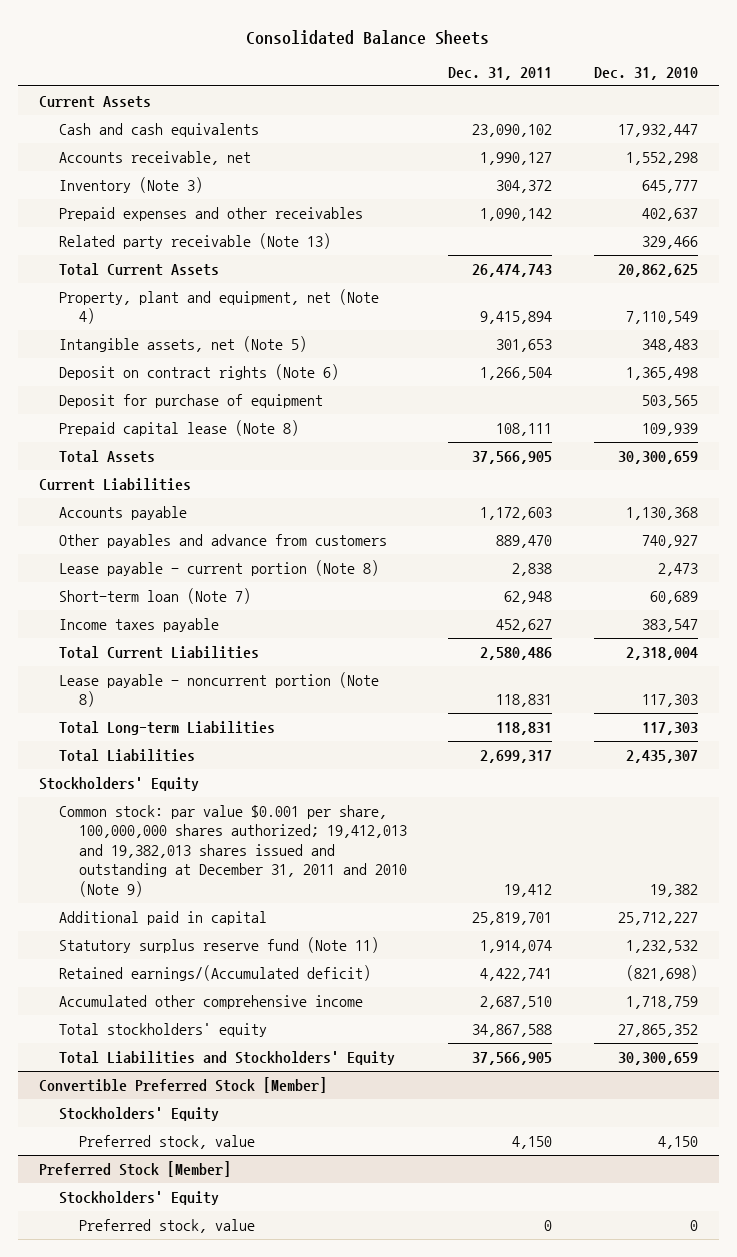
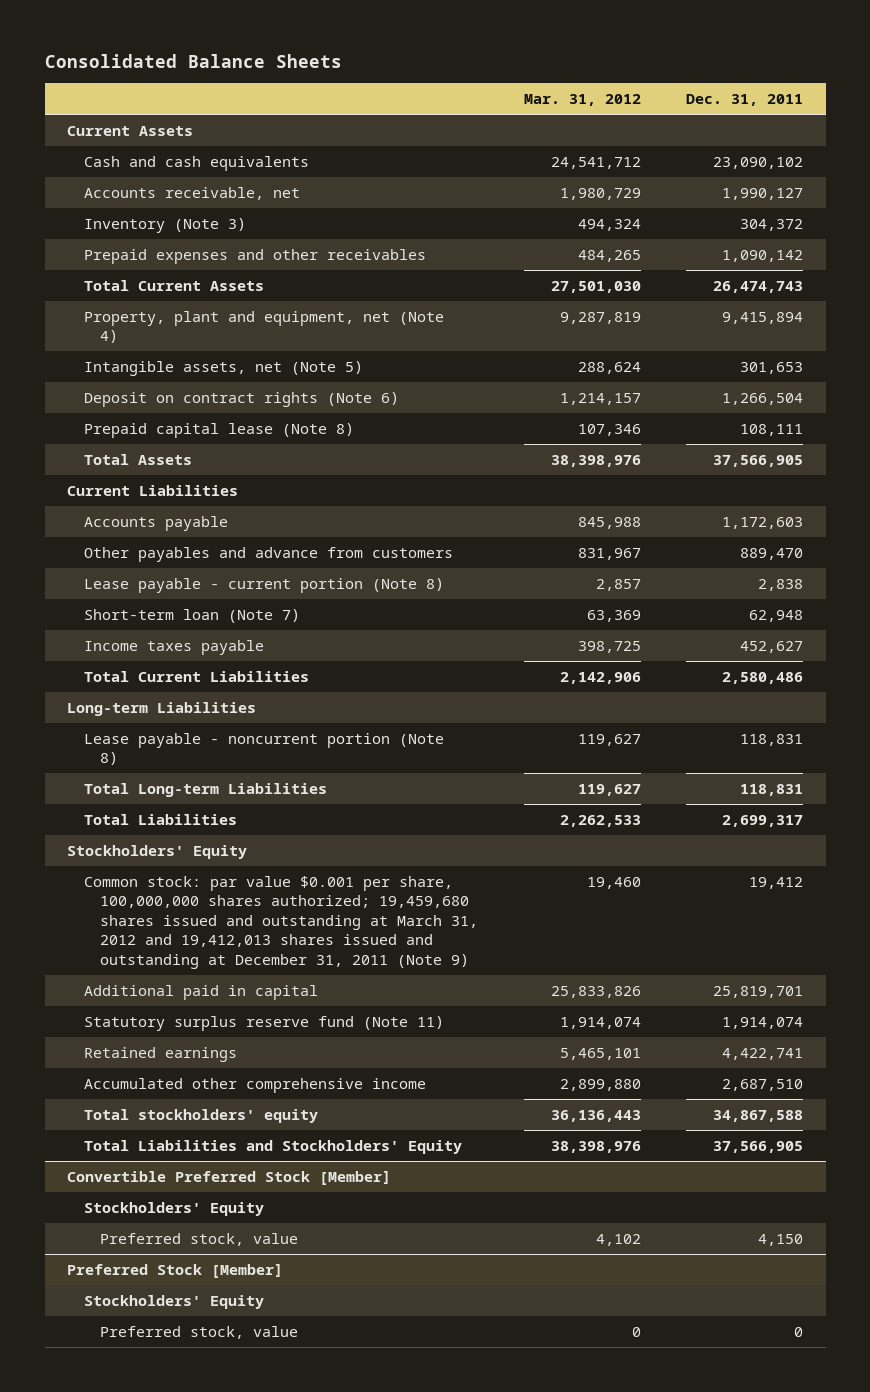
- | Dec. 31, 2011 | Dec. 31, 2010
+ | Mar. 31, 2012 | Dec. 31, 2011
- Related party receivable (Note 13) | | 329,466
- Deposit for purchase of equipment | | 503,565
+ Long-term Liabilities
- Common stock: par value $0.001 per share, 100,000,000 shares authorized; 19,412,013 and 19,382,013 shares issued and outstanding at December 31, 2011 and 2010 (Note 9) | 19,412 | 19,382
+ Common stock: par value $0.001 per share, 100,000,000 shares authorized; 19,459,680 shares issued and outstanding at March 31, 2012 and 19,412,013 shares issued and outstanding at December 31, 2011 (Note 9) | 19,460 | 19,412
- Retained earnings/(Accumulated deficit) | 4,422,741 | (821,698)
+ Retained earnings | 5,465,101 | 4,422,741

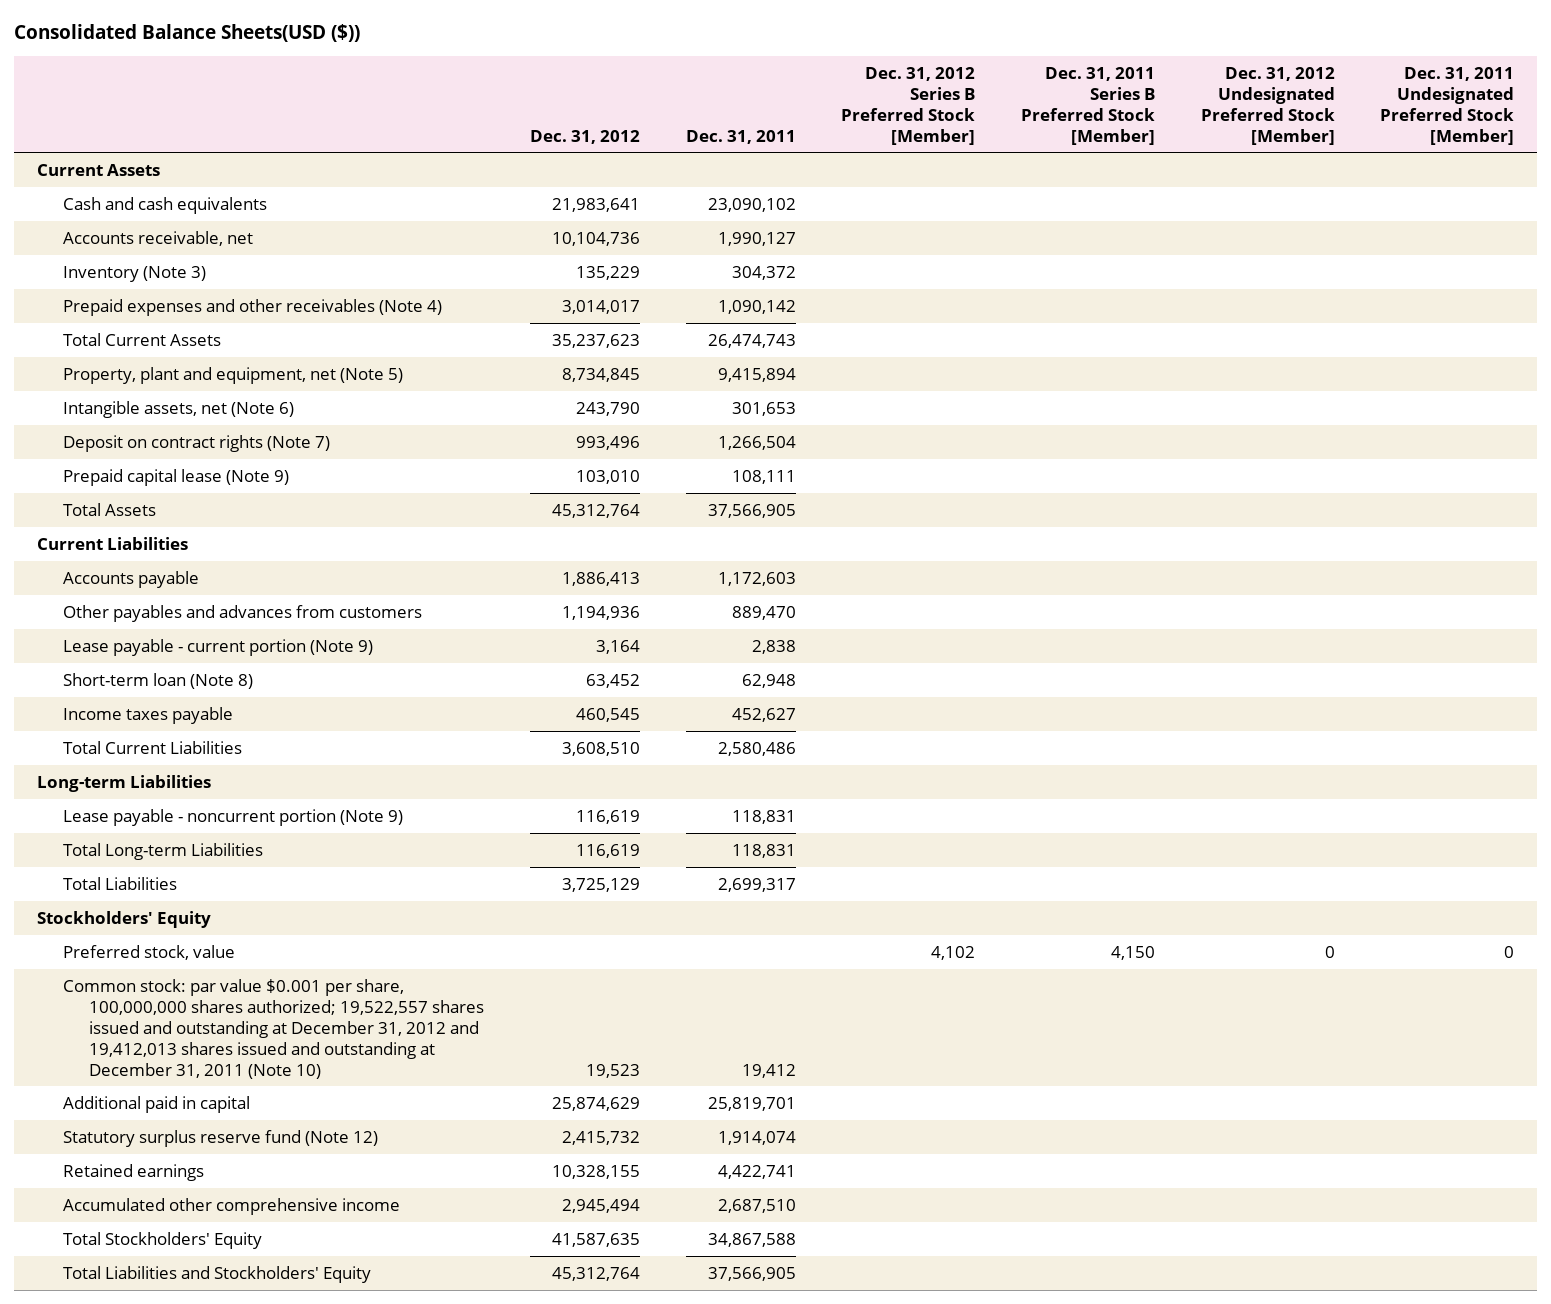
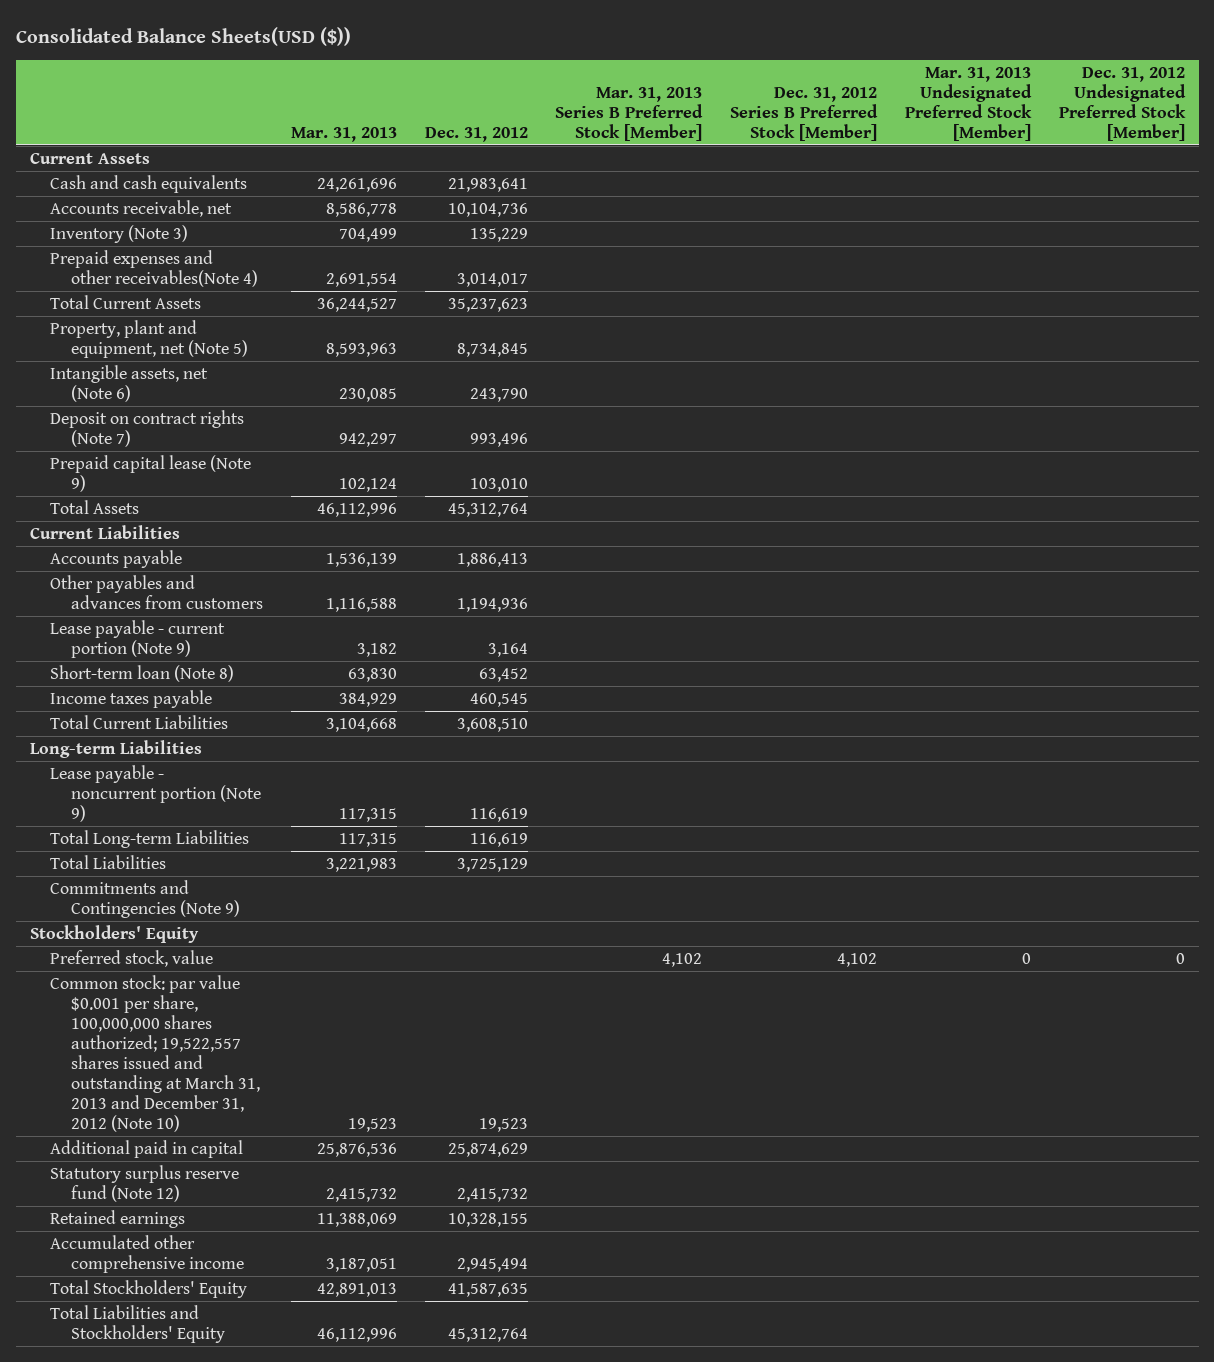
- | Dec. 31, 2012 | Dec. 31, 2011 | Dec. 31, 2012 Series B Preferred Stock [Member] | Dec. 31, 2011 Series B Preferred Stock [Member] | Dec. 31, 2012 Undesignated Preferred Stock [Member] | Dec. 31, 2011 Undesignated Preferred Stock [Member]
+ | Mar. 31, 2013 | Dec. 31, 2012 | Mar. 31, 2013 Series B Preferred Stock [Member] | Dec. 31, 2012 Series B Preferred Stock [Member] | Mar. 31, 2013 Undesignated Preferred Stock [Member] | Dec. 31, 2012 Undesignated Preferred Stock [Member]
- Prepaid expenses and other receivables (Note 4) | 3,014,017 | 1,090,142 | | | |
+ Prepaid expenses and other receivables(Note 4) | 2,691,554 | 3,014,017 | | | |
+ Commitments and Contingencies (Note 9)
- Common stock: par value $0.001 per share, 100,000,000 shares authorized; 19,522,557 shares issued and outstanding at December 31, 2012 and 19,412,013 shares issued and outstanding at December 31, 2011 (Note 10) | 19,523 | 19,412 | | | |
+ Common stock: par value $0.001 per share, 100,000,000 shares authorized; 19,522,557 shares issued and outstanding at March 31, 2013 and December 31, 2012 (Note 10) | 19,523 | 19,523 | | | |

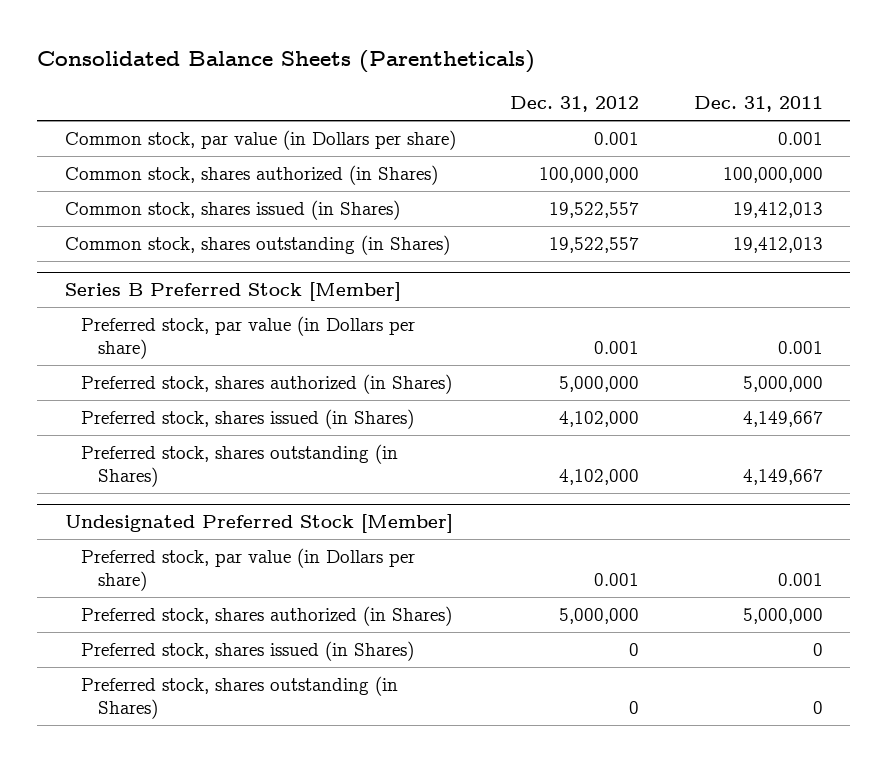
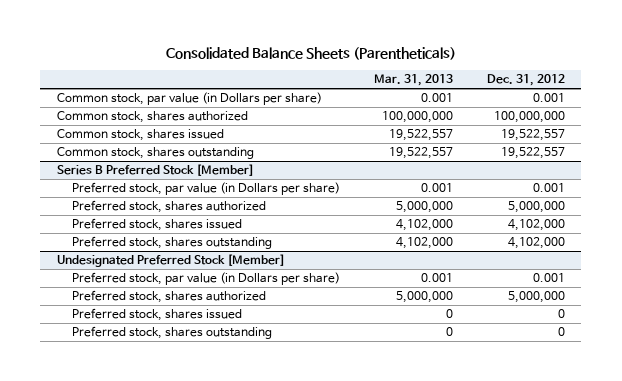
- | Dec. 31, 2012 | Dec. 31, 2011
+ | Mar. 31, 2013 | Dec. 31, 2012
- Common stock, shares authorized (in Shares) | 100,000,000 | 100,000,000
- Common stock, shares issued (in Shares) | 19,522,557 | 19,412,013
- Common stock, shares outstanding (in Shares) | 19,522,557 | 19,412,013
+ Common stock, shares authorized | 100,000,000 | 100,000,000
+ Common stock, shares issued | 19,522,557 | 19,522,557
+ Common stock, shares outstanding | 19,522,557 | 19,522,557
@ Series B Preferred Stock [Member]
- Preferred stock, shares authorized (in Shares) | 5,000,000 | 5,000,000
- Preferred stock, shares issued (in Shares) | 4,102,000 | 4,149,667
- Preferred stock, shares outstanding (in Shares) | 4,102,000 | 4,149,667
+ Preferred stock, shares authorized | 5,000,000 | 5,000,000
+ Preferred stock, shares issued | 4,102,000 | 4,102,000
+ Preferred stock, shares outstanding | 4,102,000 | 4,102,000
@ Undesignated Preferred Stock [Member]
- Preferred stock, shares authorized (in Shares) | 5,000,000 | 5,000,000
- Preferred stock, shares issued (in Shares) | 0 | 0
- Preferred stock, shares outstanding (in Shares) | 0 | 0
+ Preferred stock, shares authorized | 5,000,000 | 5,000,000
+ Preferred stock, shares issued | 0 | 0
+ Preferred stock, shares outstanding | 0 | 0

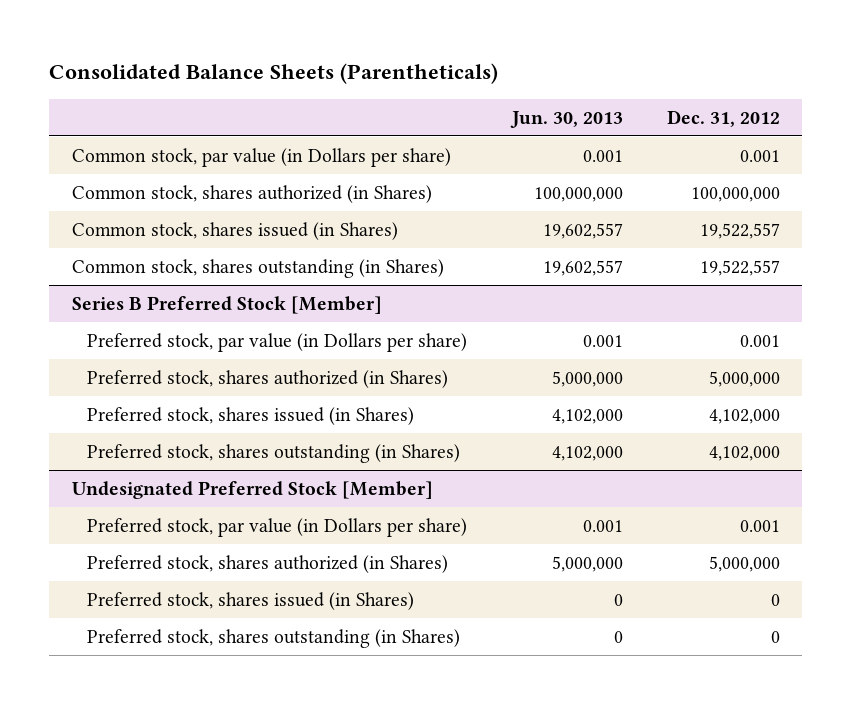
- | Mar. 31, 2013 | Dec. 31, 2012
+ | Jun. 30, 2013 | Dec. 31, 2012
- Common stock, shares authorized | 100,000,000 | 100,000,000
- Common stock, shares issued | 19,522,557 | 19,522,557
- Common stock, shares outstanding | 19,522,557 | 19,522,557
+ Common stock, shares authorized (in Shares) | 100,000,000 | 100,000,000
+ Common stock, shares issued (in Shares) | 19,602,557 | 19,522,557
+ Common stock, shares outstanding (in Shares) | 19,602,557 | 19,522,557
@ Series B Preferred Stock [Member]
- Preferred stock, shares authorized | 5,000,000 | 5,000,000
- Preferred stock, shares issued | 4,102,000 | 4,102,000
- Preferred stock, shares outstanding | 4,102,000 | 4,102,000
+ Preferred stock, shares authorized (in Shares) | 5,000,000 | 5,000,000
+ Preferred stock, shares issued (in Shares) | 4,102,000 | 4,102,000
+ Preferred stock, shares outstanding (in Shares) | 4,102,000 | 4,102,000
@ Undesignated Preferred Stock [Member]
- Preferred stock, shares authorized | 5,000,000 | 5,000,000
- Preferred stock, shares issued | 0 | 0
- Preferred stock, shares outstanding | 0 | 0
+ Preferred stock, shares authorized (in Shares) | 5,000,000 | 5,000,000
+ Preferred stock, shares issued (in Shares) | 0 | 0
+ Preferred stock, shares outstanding (in Shares) | 0 | 0

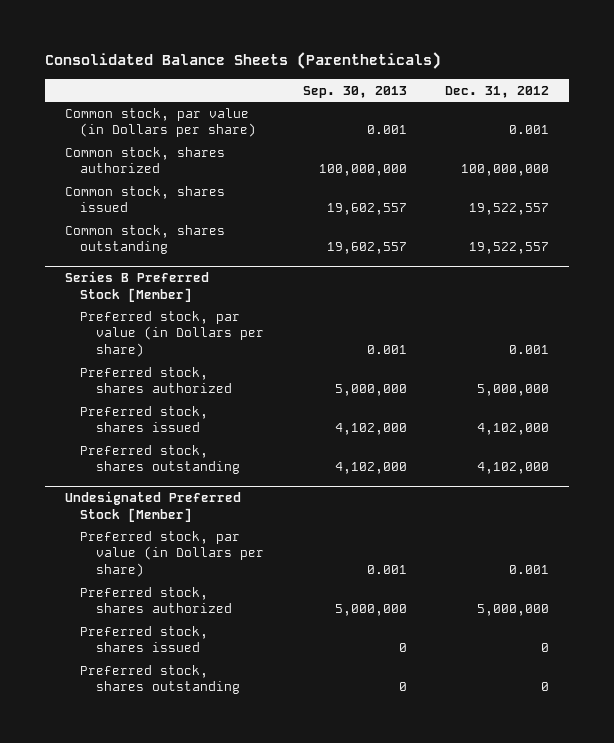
- | Jun. 30, 2013 | Dec. 31, 2012
+ | Sep. 30, 2013 | Dec. 31, 2012
- Common stock, shares authorized (in Shares) | 100,000,000 | 100,000,000
- Common stock, shares issued (in Shares) | 19,602,557 | 19,522,557
- Common stock, shares outstanding (in Shares) | 19,602,557 | 19,522,557
+ Common stock, shares authorized | 100,000,000 | 100,000,000
+ Common stock, shares issued | 19,602,557 | 19,522,557
+ Common stock, shares outstanding | 19,602,557 | 19,522,557
@ Series B Preferred Stock [Member]
- Preferred stock, shares authorized (in Shares) | 5,000,000 | 5,000,000
- Preferred stock, shares issued (in Shares) | 4,102,000 | 4,102,000
- Preferred stock, shares outstanding (in Shares) | 4,102,000 | 4,102,000
+ Preferred stock, shares authorized | 5,000,000 | 5,000,000
+ Preferred stock, shares issued | 4,102,000 | 4,102,000
+ Preferred stock, shares outstanding | 4,102,000 | 4,102,000
@ Undesignated Preferred Stock [Member]
- Preferred stock, shares authorized (in Shares) | 5,000,000 | 5,000,000
- Preferred stock, shares issued (in Shares) | 0 | 0
- Preferred stock, shares outstanding (in Shares) | 0 | 0
+ Preferred stock, shares authorized | 5,000,000 | 5,000,000
+ Preferred stock, shares issued | 0 | 0
+ Preferred stock, shares outstanding | 0 | 0

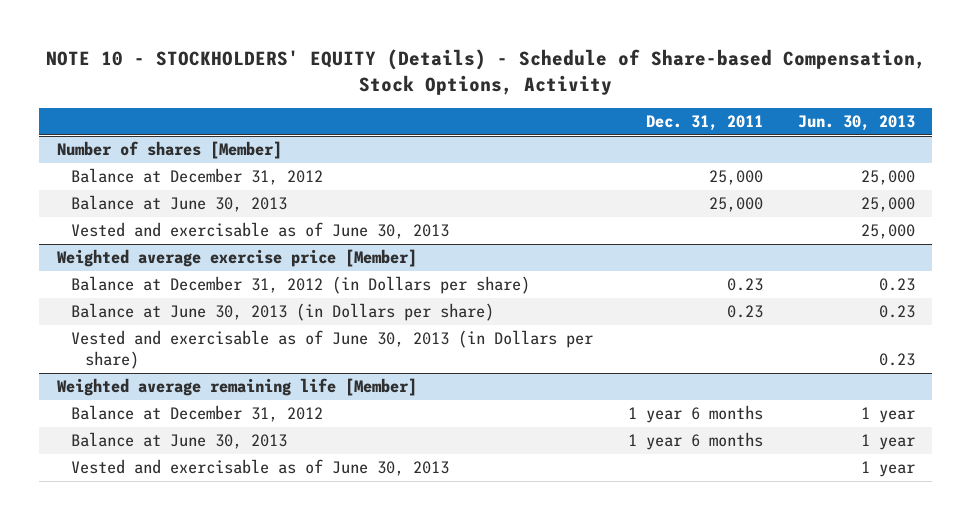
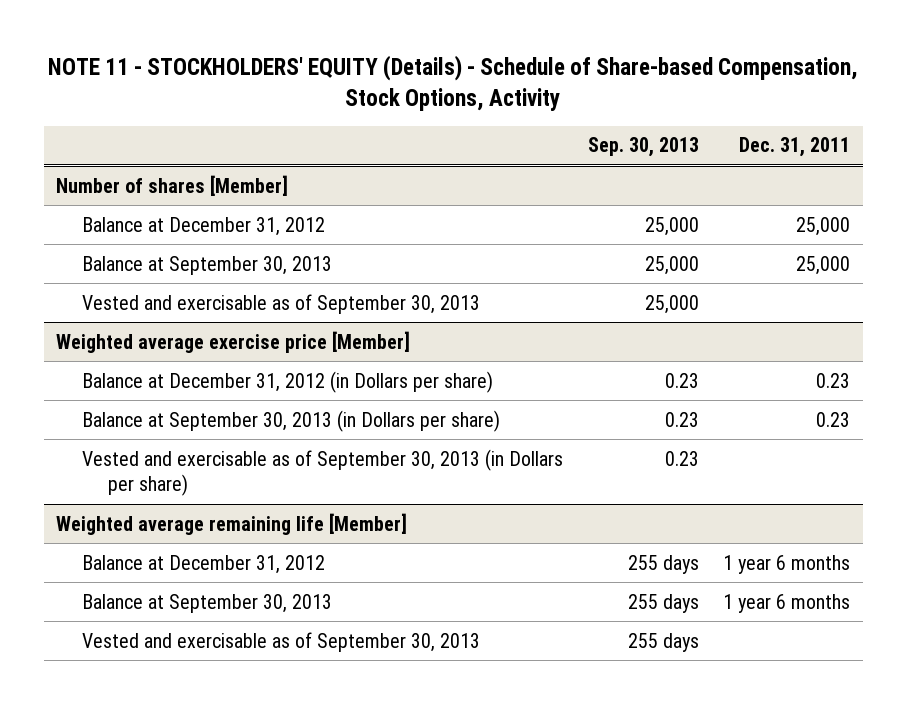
- NOTE 10 - STOCKHOLDERS' EQUITY (Details) - Schedule of Share-based Compensation, Stock Options, Activity
+ NOTE 11 - STOCKHOLDERS' EQUITY (Details) - Schedule of Share-based Compensation, Stock Options, Activity
- | Dec. 31, 2011 | Jun. 30, 2013
+ | Sep. 30, 2013 | Dec. 31, 2011
@ Number of shares [Member]
- Balance at June 30, 2013 | 25,000 | 25,000
- Vested and exercisable as of June 30, 2013 | | 25,000
+ Balance at September 30, 2013 | 25,000 | 25,000
+ Vested and exercisable as of September 30, 2013 | 25,000 |
@ Weighted average exercise price [Member]
- Balance at June 30, 2013 (in Dollars per share) | 0.23 | 0.23
- Vested and exercisable as of June 30, 2013 (in Dollars per share) | | 0.23
+ Balance at September 30, 2013 (in Dollars per share) | 0.23 | 0.23
+ Vested and exercisable as of September 30, 2013 (in Dollars per share) | 0.23 |
@ Weighted average remaining life [Member]
- Balance at June 30, 2013 | 1 year 6 months | 1 year
- Vested and exercisable as of June 30, 2013 | | 1 year
+ Balance at September 30, 2013 | 255 days | 1 year 6 months
+ Vested and exercisable as of September 30, 2013 | 255 days |

